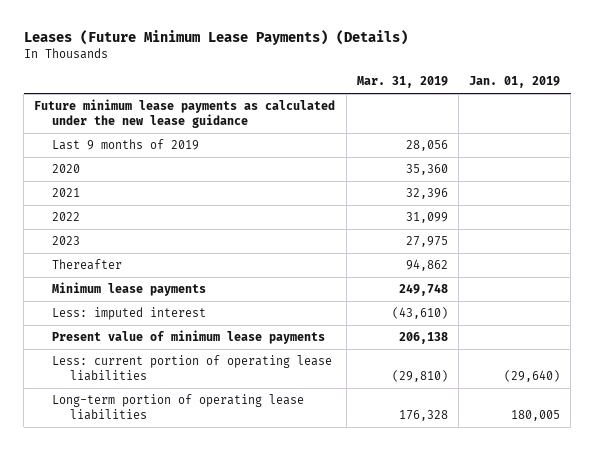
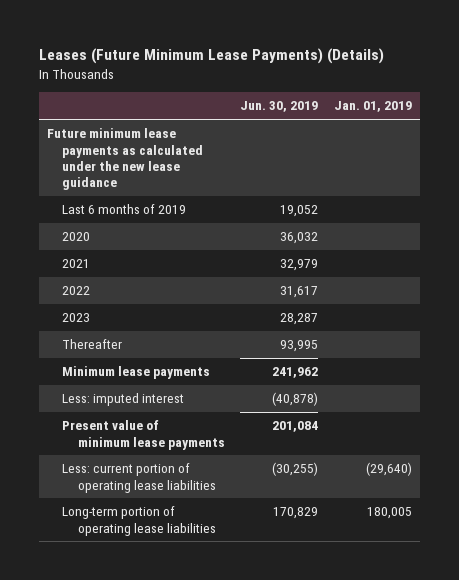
- | Mar. 31, 2019 | Jan. 01, 2019
+ | Jun. 30, 2019 | Jan. 01, 2019
- Last 9 months of 2019 | 28,056 |
+ Last 6 months of 2019 | 19,052 |

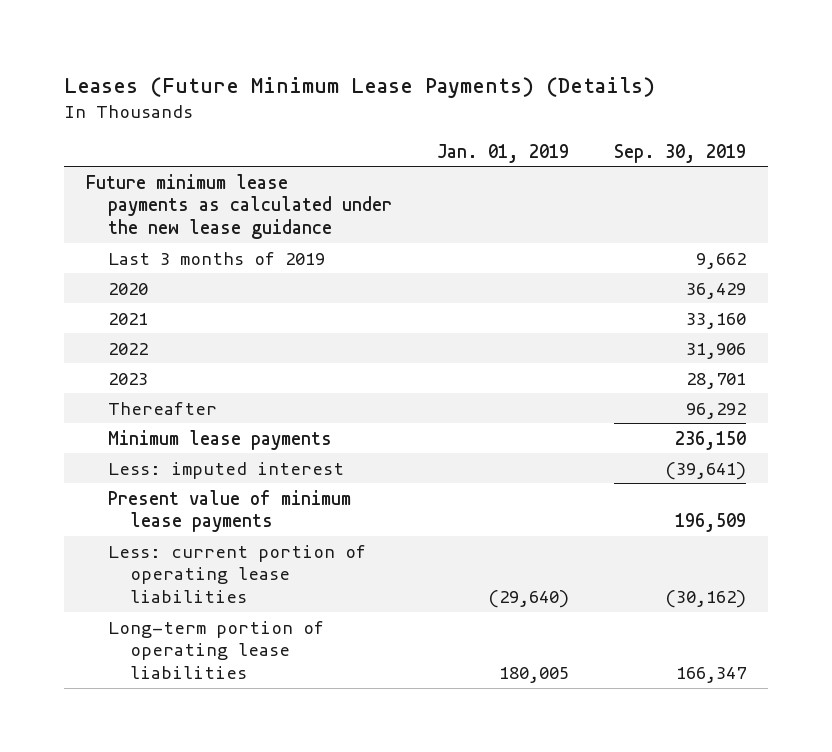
- | Jun. 30, 2019 | Jan. 01, 2019
+ | Jan. 01, 2019 | Sep. 30, 2019
- Last 6 months of 2019 | 19,052 |
+ Last 3 months of 2019 | | 9,662

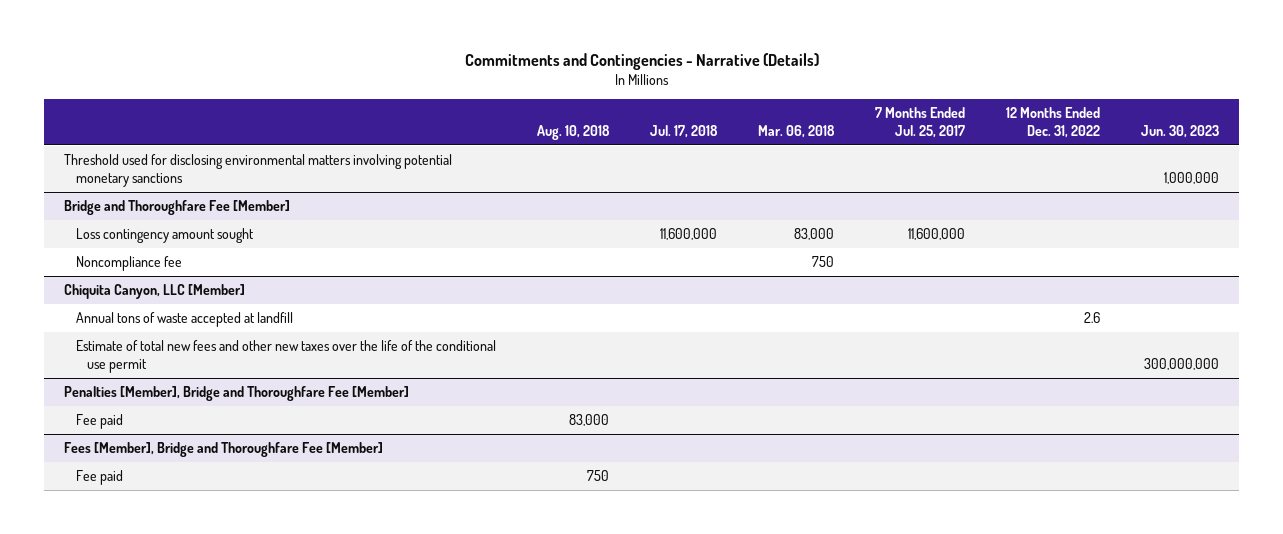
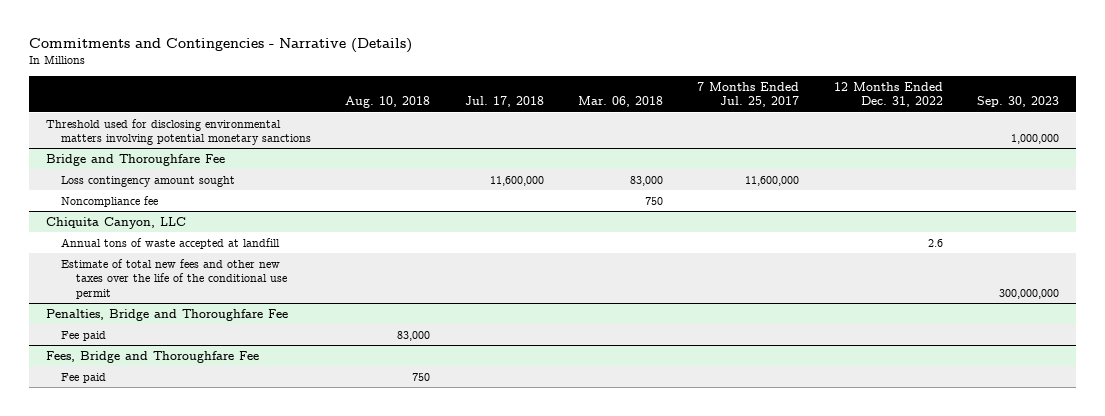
- | Aug. 10, 2018 | Jul. 17, 2018 | Mar. 06, 2018 | 7 Months Ended Jul. 25, 2017 | 12 Months Ended Dec. 31, 2022 | Jun. 30, 2023
+ | Aug. 10, 2018 | Jul. 17, 2018 | Mar. 06, 2018 | 7 Months Ended Jul. 25, 2017 | 12 Months Ended Dec. 31, 2022 | Sep. 30, 2023
- Bridge and Thoroughfare Fee [Member]
+ Bridge and Thoroughfare Fee
- Chiquita Canyon, LLC [Member]
+ Chiquita Canyon, LLC
- Penalties [Member], Bridge and Thoroughfare Fee [Member]
+ Penalties, Bridge and Thoroughfare Fee
- Fees [Member], Bridge and Thoroughfare Fee [Member]
+ Fees, Bridge and Thoroughfare Fee

